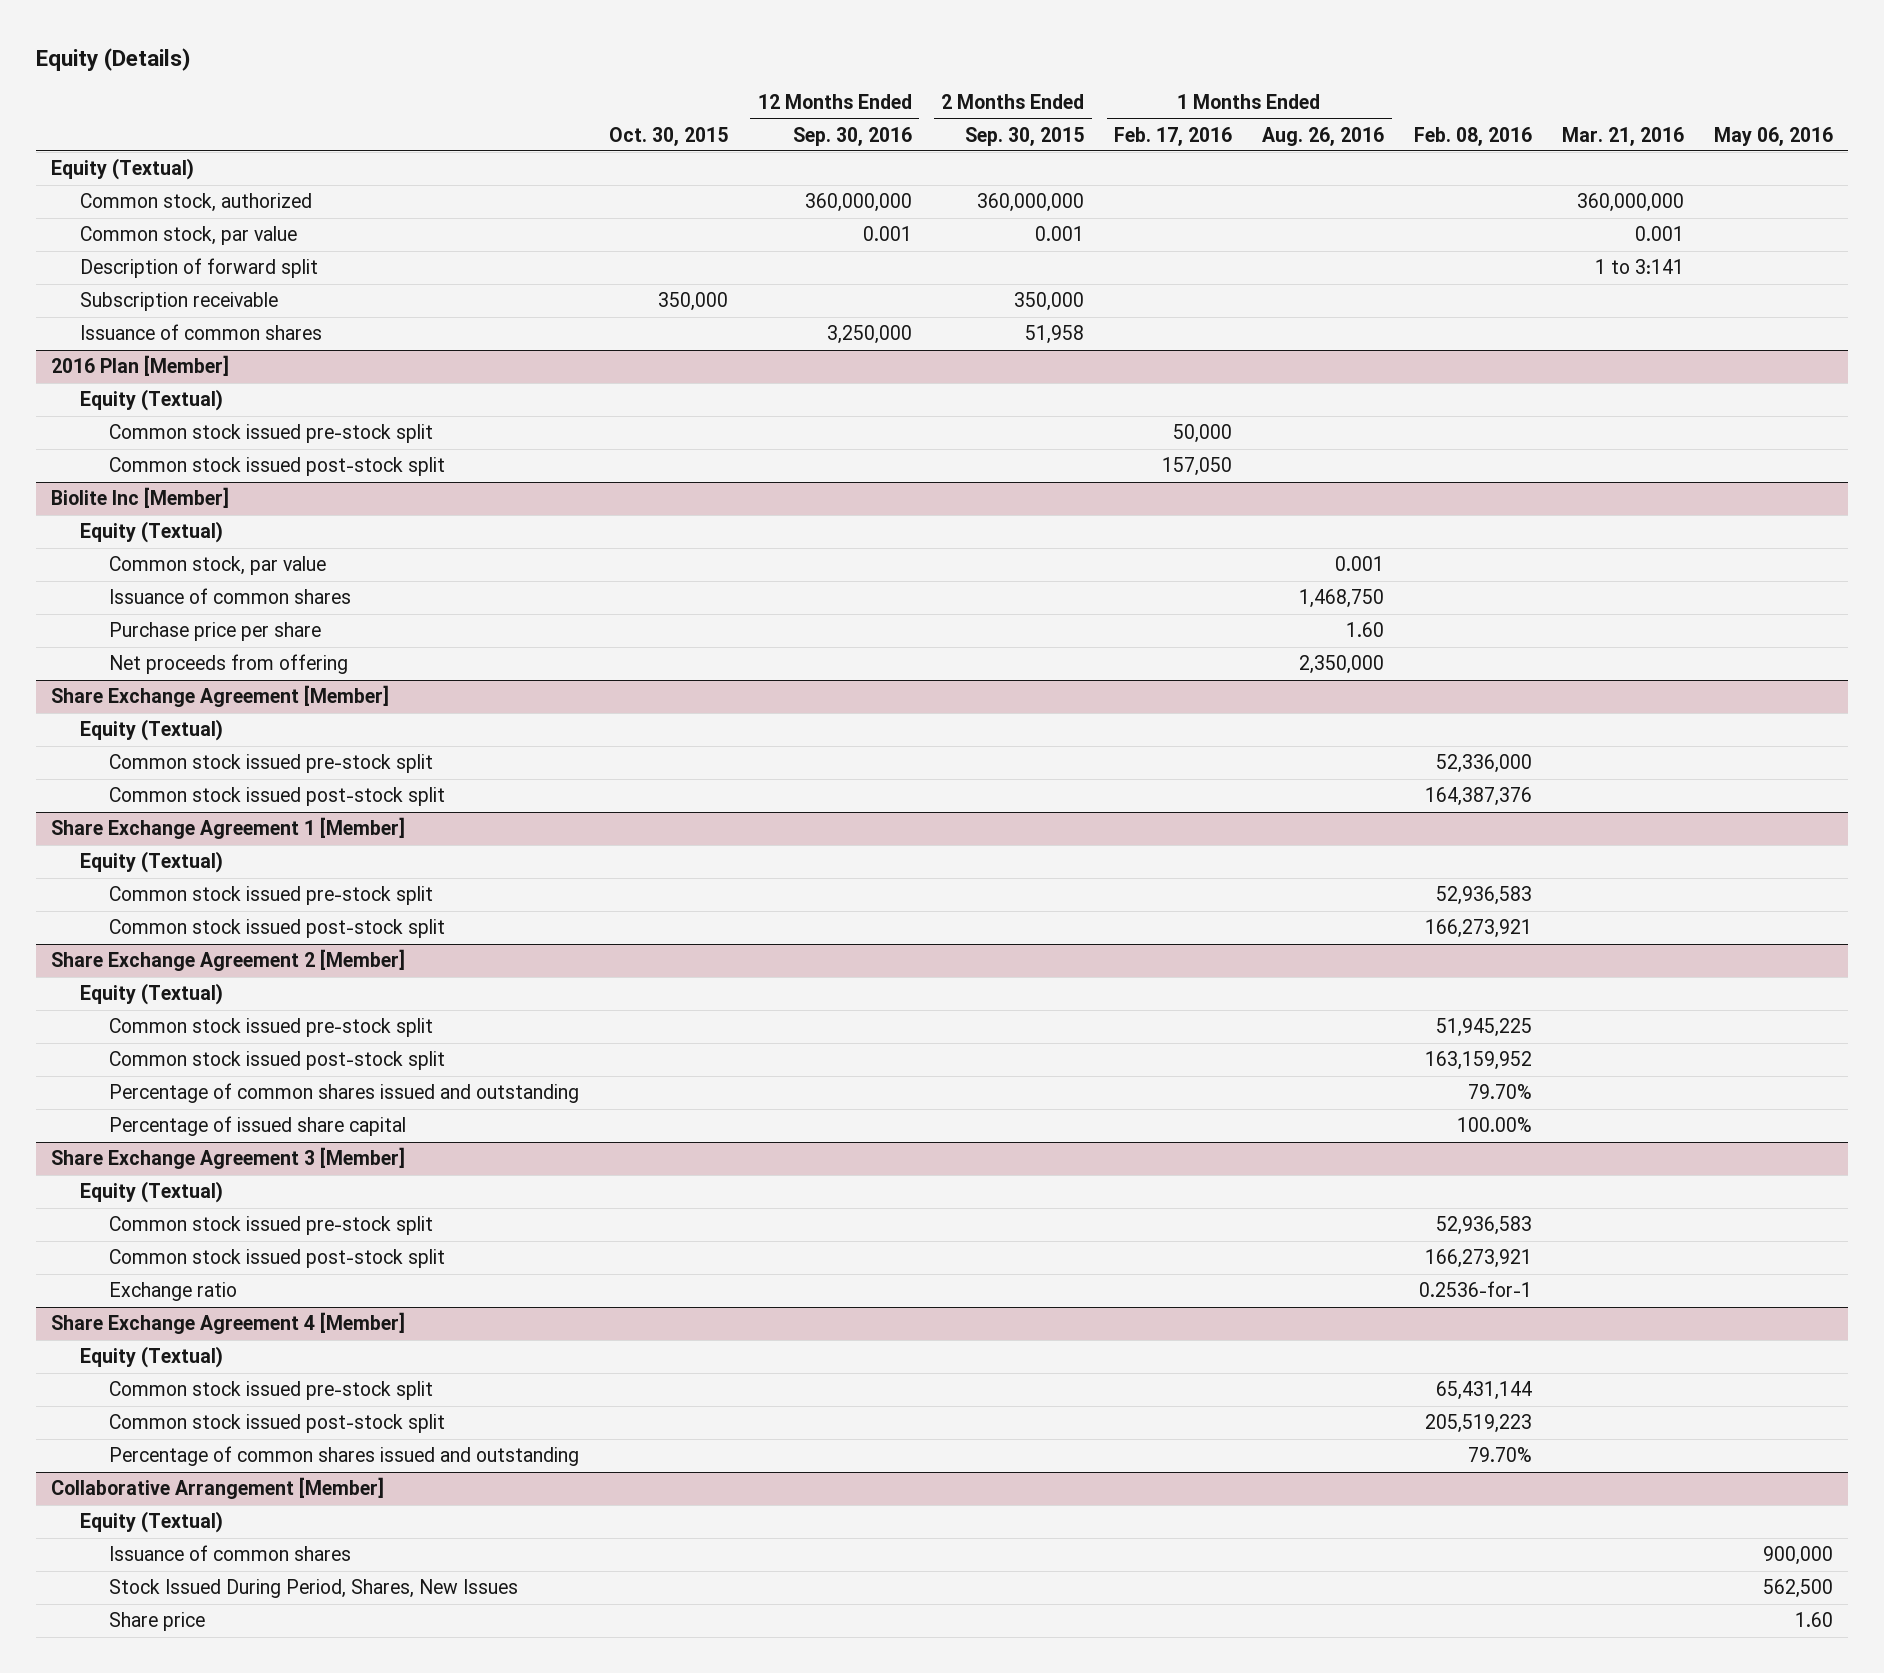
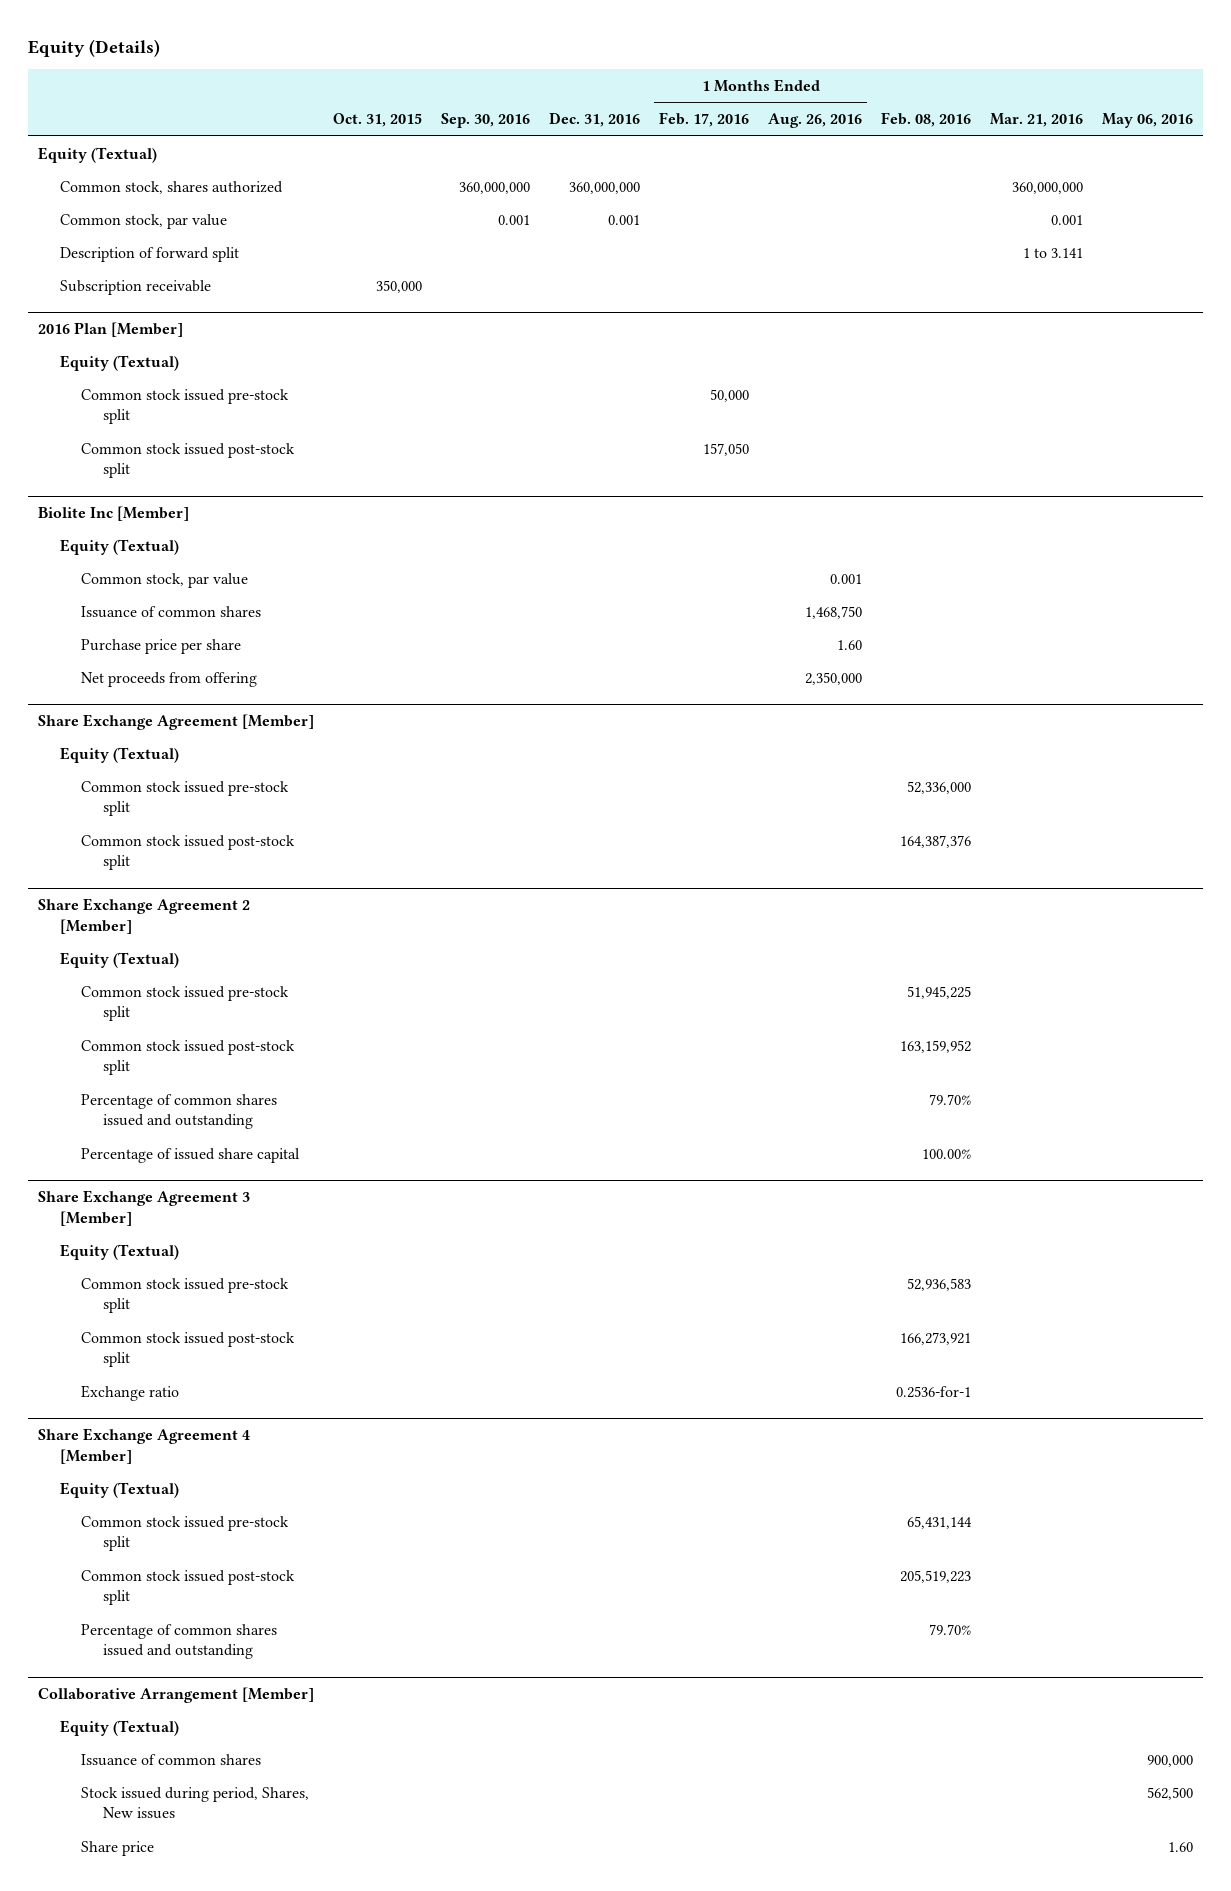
- | Oct. 30, 2015 | 12 Months Ended Sep. 30, 2016 | 2 Months Ended Sep. 30, 2015 | 1 Months Ended Feb. 17, 2016 | 1 Months Ended Aug. 26, 2016 | Feb. 08, 2016 | Mar. 21, 2016 | May 06, 2016
+ | Oct. 31, 2015 | Sep. 30, 2016 | Dec. 31, 2016 | 1 Months Ended Feb. 17, 2016 | 1 Months Ended Aug. 26, 2016 | Feb. 08, 2016 | Mar. 21, 2016 | May 06, 2016
- Common stock, authorized | | 360,000,000 | 360,000,000 | | | | 360,000,000 |
+ Common stock, shares authorized | | 360,000,000 | 360,000,000 | | | | 360,000,000 |
- Description of forward split | | | | | | | 1 to 3:141 |
+ Description of forward split | | | | | | | 1 to 3.141 |
- Issuance of common shares | | 3,250,000 | 51,958 | | | | |
- Share Exchange Agreement 1 [Member]
- Equity (Textual)
- Common stock issued pre-stock split | | | | | | 52,936,583 | |
- Common stock issued post-stock split | | | | | | 166,273,921 | |
@ Collaborative Arrangement [Member]
- Stock Issued During Period, Shares, New Issues | | | | | | | | 562,500
+ Stock issued during period, Shares, New issues | | | | | | | | 562,500

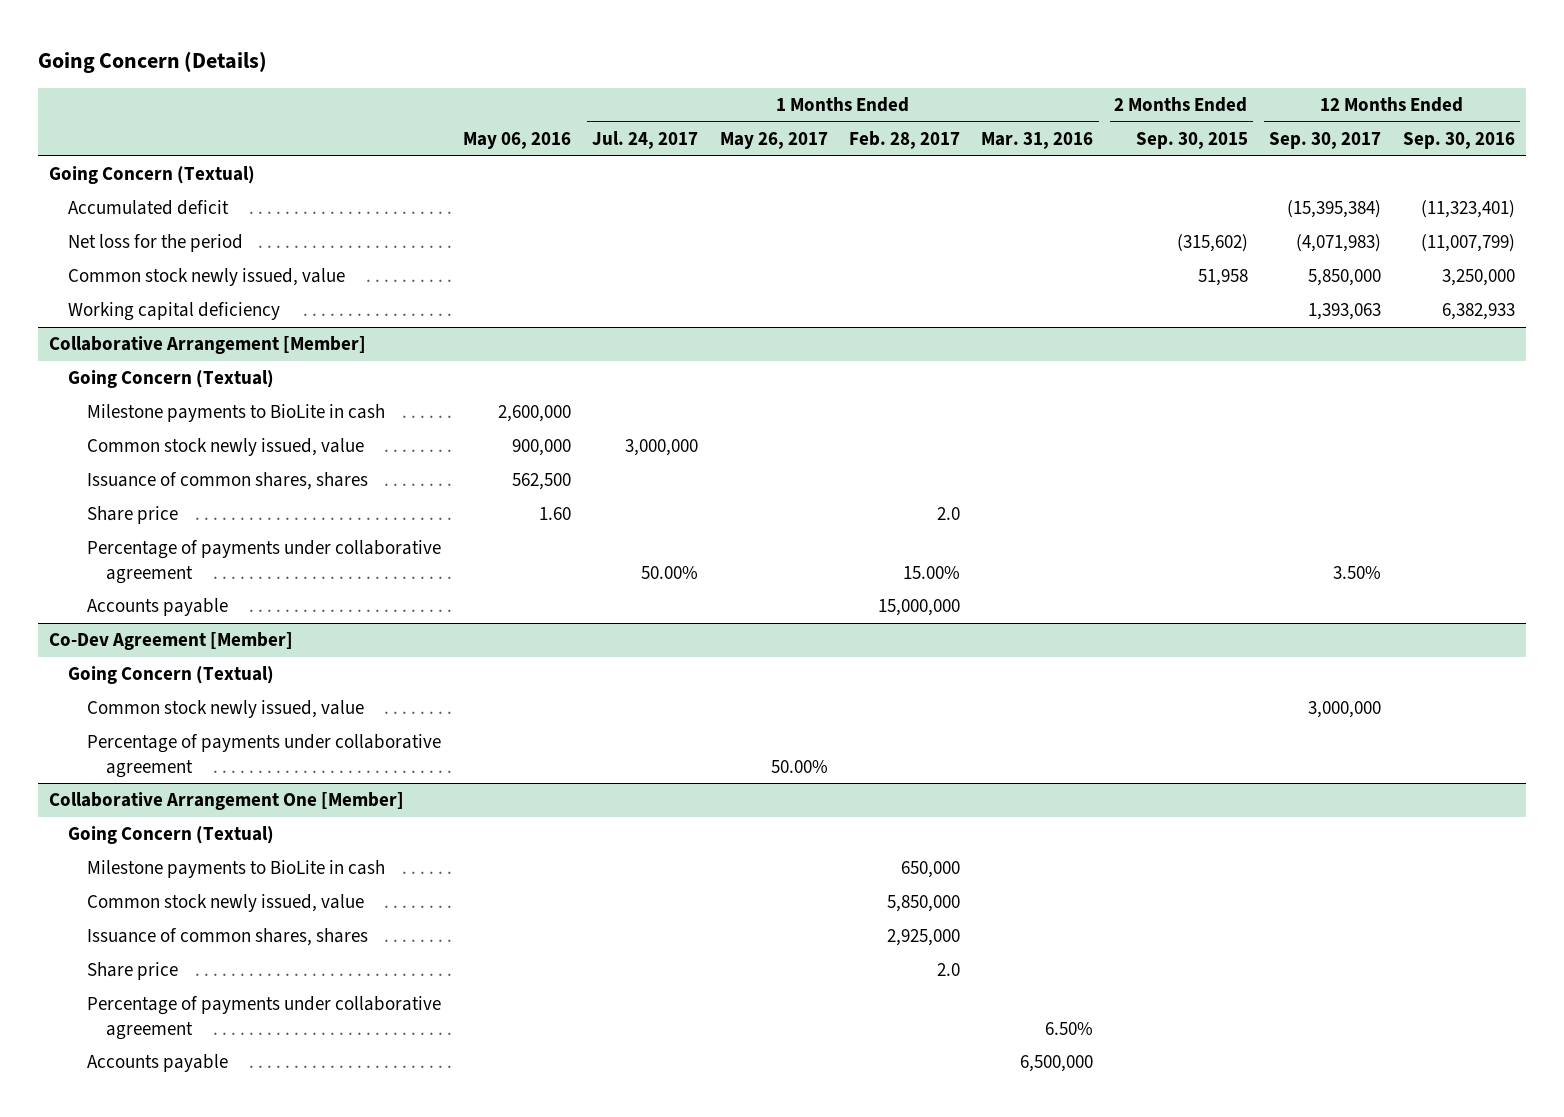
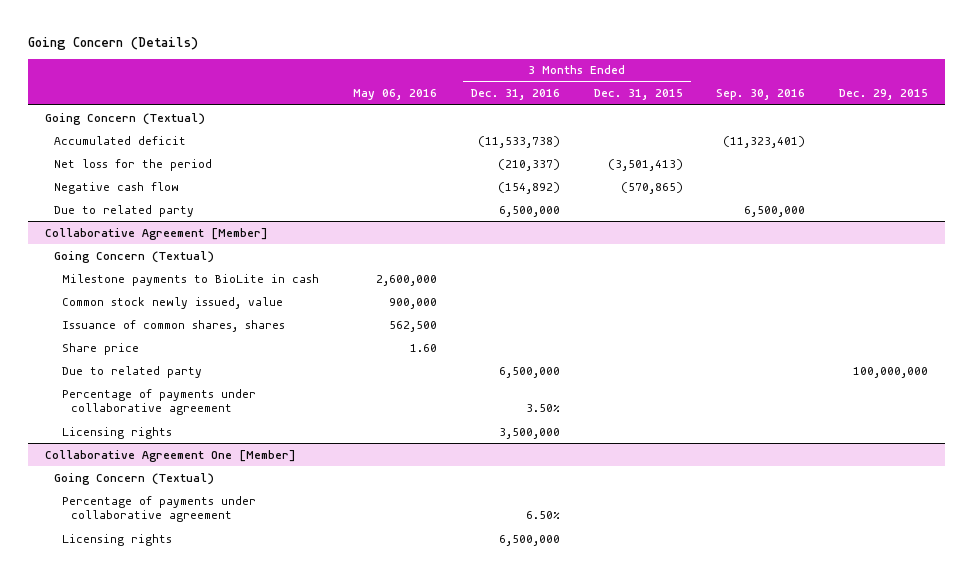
- | May 06, 2016 | 1 Months Ended Jul. 24, 2017 | 1 Months Ended May 26, 2017 | 1 Months Ended Feb. 28, 2017 | 1 Months Ended Mar. 31, 2016 | 2 Months Ended Sep. 30, 2015 | 12 Months Ended Sep. 30, 2017 | 12 Months Ended Sep. 30, 2016
+ | May 06, 2016 | 3 Months Ended Dec. 31, 2016 | 3 Months Ended Dec. 31, 2015 | Sep. 30, 2016 | Dec. 29, 2015
- Common stock newly issued, value | | | | | | 51,958 | 5,850,000 | 3,250,000
- Working capital deficiency | | | | | | | 1,393,063 | 6,382,933
- Collaborative Arrangement [Member]
+ Negative cash flow | | (154,892) | (570,865) | |
+ Due to related party | | 6,500,000 | | 6,500,000 |
+ Collaborative Agreement [Member]
+ Due to related party | | 6,500,000 | | | 100,000,000
- Accounts payable | | | | 15,000,000 | | | |
- Co-Dev Agreement [Member]
- Going Concern (Textual)
- Common stock newly issued, value | | | | | | | 3,000,000 |
- Percentage of payments under collaborative agreement | | | 50.00% | | | | |
- Collaborative Arrangement One [Member]
+ Licensing rights | | 3,500,000 | | |
+ Collaborative Agreement One [Member]
- Milestone payments to BioLite in cash | | | | 650,000 | | | |
- Common stock newly issued, value | | | | 5,850,000 | | | |
- Issuance of common shares, shares | | | | 2,925,000 | | | |
- Share price | | | | 2.0 | | | |
- Accounts payable | | | | | 6,500,000 | | |
+ Licensing rights | | 6,500,000 | | |

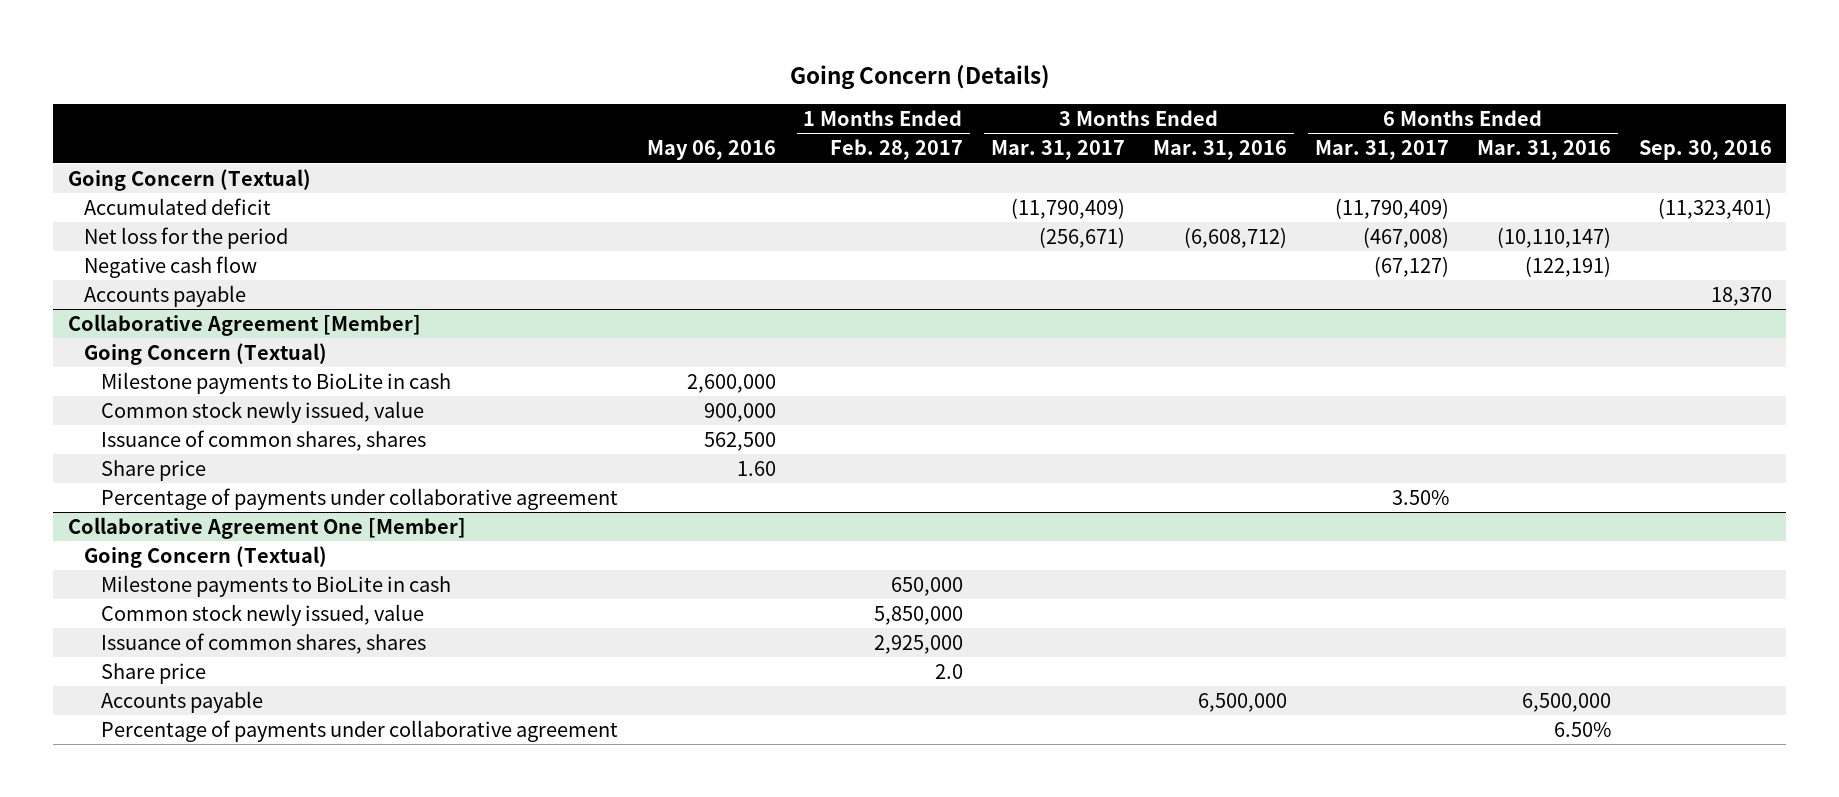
- | May 06, 2016 | 3 Months Ended Dec. 31, 2016 | 3 Months Ended Dec. 31, 2015 | Sep. 30, 2016 | Dec. 29, 2015
+ | May 06, 2016 | 1 Months Ended Feb. 28, 2017 | 3 Months Ended Mar. 31, 2017 | 3 Months Ended Mar. 31, 2016 | 6 Months Ended Mar. 31, 2017 | 6 Months Ended Mar. 31, 2016 | Sep. 30, 2016
- Due to related party | | 6,500,000 | | 6,500,000 |
+ Accounts payable | | | | | | | 18,370
@ Collaborative Agreement [Member]
- Due to related party | | 6,500,000 | | | 100,000,000
- Licensing rights | | 3,500,000 | | |
@ Collaborative Agreement One [Member]
+ Milestone payments to BioLite in cash | | 650,000 | | | | |
+ Common stock newly issued, value | | 5,850,000 | | | | |
+ Issuance of common shares, shares | | 2,925,000 | | | | |
+ Share price | | 2.0 | | | | |
+ Accounts payable | | | | 6,500,000 | | 6,500,000 |
- Licensing rights | | 6,500,000 | | |

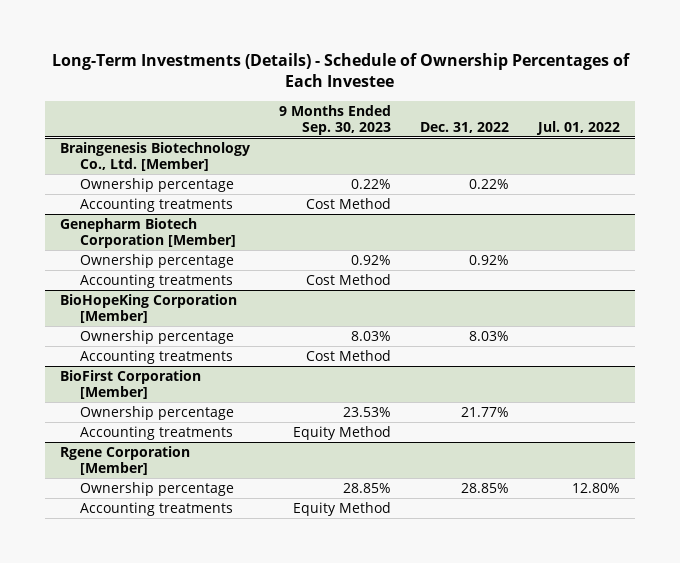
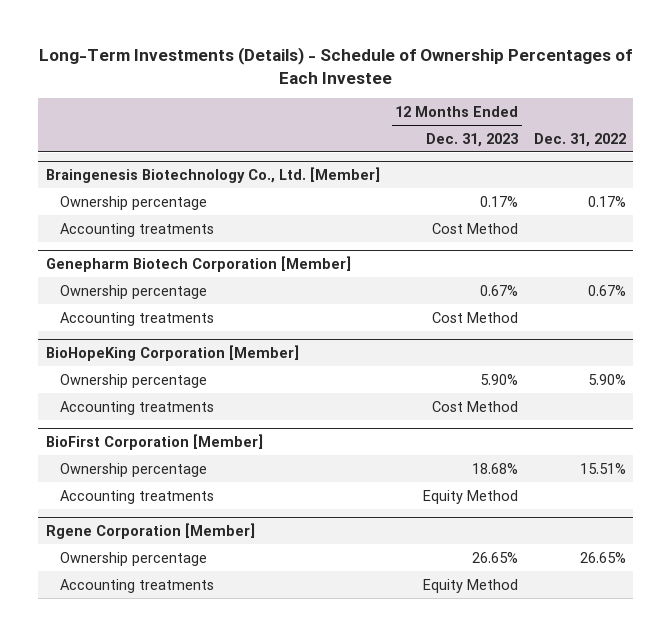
- | 9 Months Ended Sep. 30, 2023 | Dec. 31, 2022 | Jul. 01, 2022
+ | 12 Months Ended Dec. 31, 2023 | Dec. 31, 2022
@ Braingenesis Biotechnology Co., Ltd. [Member]
- Ownership percentage | 0.22% | 0.22% |
+ Ownership percentage | 0.17% | 0.17%
@ Genepharm Biotech Corporation [Member]
- Ownership percentage | 0.92% | 0.92% |
+ Ownership percentage | 0.67% | 0.67%
@ BioHopeKing Corporation [Member]
- Ownership percentage | 8.03% | 8.03% |
+ Ownership percentage | 5.90% | 5.90%
@ BioFirst Corporation [Member]
- Ownership percentage | 23.53% | 21.77% |
+ Ownership percentage | 18.68% | 15.51%
@ Rgene Corporation [Member]
- Ownership percentage | 28.85% | 28.85% | 12.80%
+ Ownership percentage | 26.65% | 26.65%

